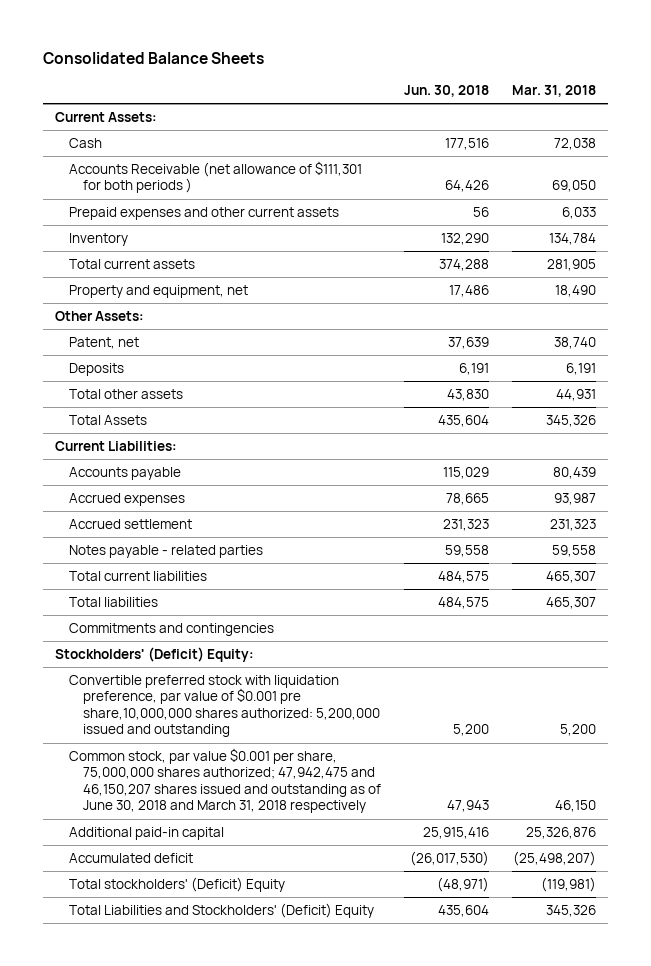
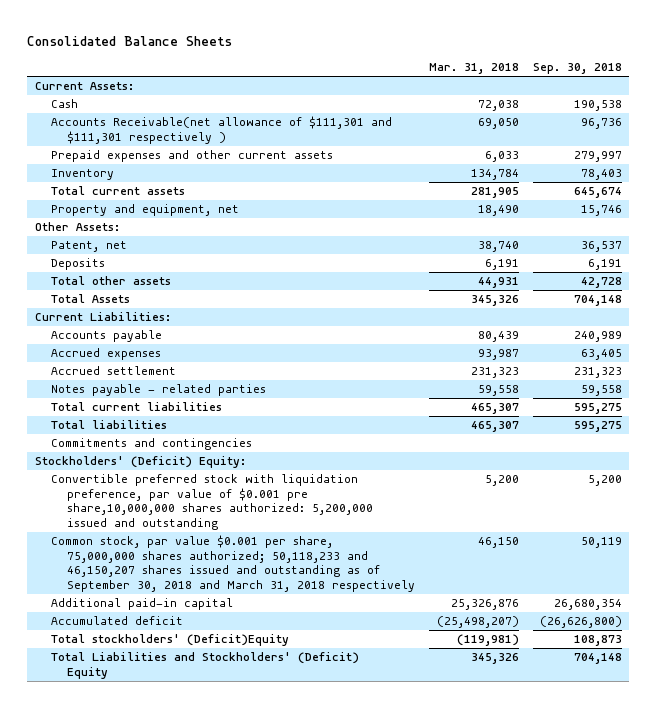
- | Jun. 30, 2018 | Mar. 31, 2018
+ | Mar. 31, 2018 | Sep. 30, 2018
- Accounts Receivable (net allowance of $111,301 for both periods ) | 64,426 | 69,050
+ Accounts Receivable(net allowance of $111,301 and $111,301 respectively ) | 69,050 | 96,736
- Common stock, par value $0.001 per share, 75,000,000 shares authorized; 47,942,475 and 46,150,207 shares issued and outstanding as of June 30, 2018 and March 31, 2018 respectively | 47,943 | 46,150
+ Common stock, par value $0.001 per share, 75,000,000 shares authorized; 50,118,233 and 46,150,207 shares issued and outstanding as of September 30, 2018 and March 31, 2018 respectively | 46,150 | 50,119
- Total stockholders' (Deficit) Equity | (48,971) | (119,981)
+ Total stockholders' (Deficit)Equity | (119,981) | 108,873

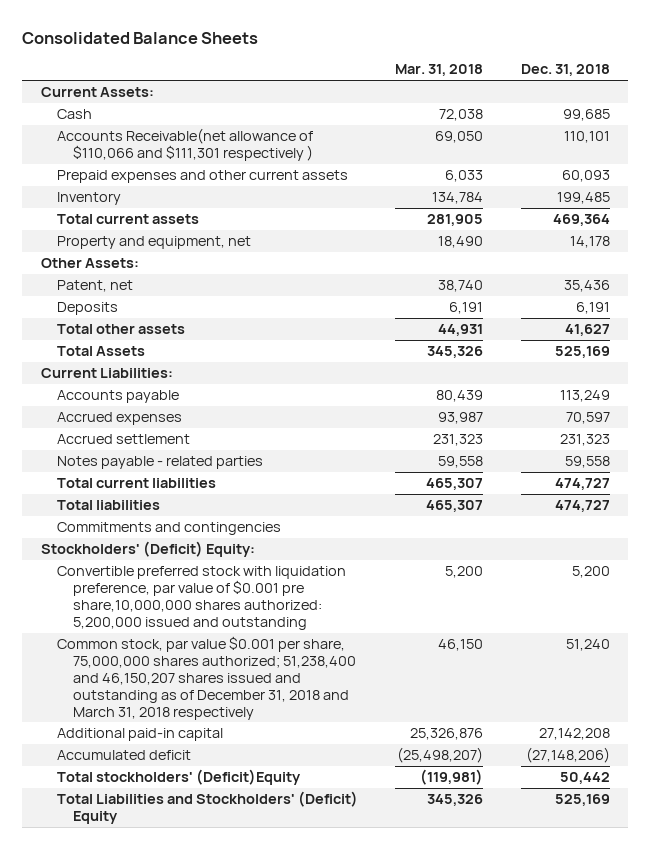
- | Mar. 31, 2018 | Sep. 30, 2018
+ | Mar. 31, 2018 | Dec. 31, 2018
- Accounts Receivable(net allowance of $111,301 and $111,301 respectively ) | 69,050 | 96,736
+ Accounts Receivable(net allowance of $110,066 and $111,301 respectively ) | 69,050 | 110,101
- Common stock, par value $0.001 per share, 75,000,000 shares authorized; 50,118,233 and 46,150,207 shares issued and outstanding as of September 30, 2018 and March 31, 2018 respectively | 46,150 | 50,119
+ Common stock, par value $0.001 per share, 75,000,000 shares authorized; 51,238,400 and 46,150,207 shares issued and outstanding as of December 31, 2018 and March 31, 2018 respectively | 46,150 | 51,240

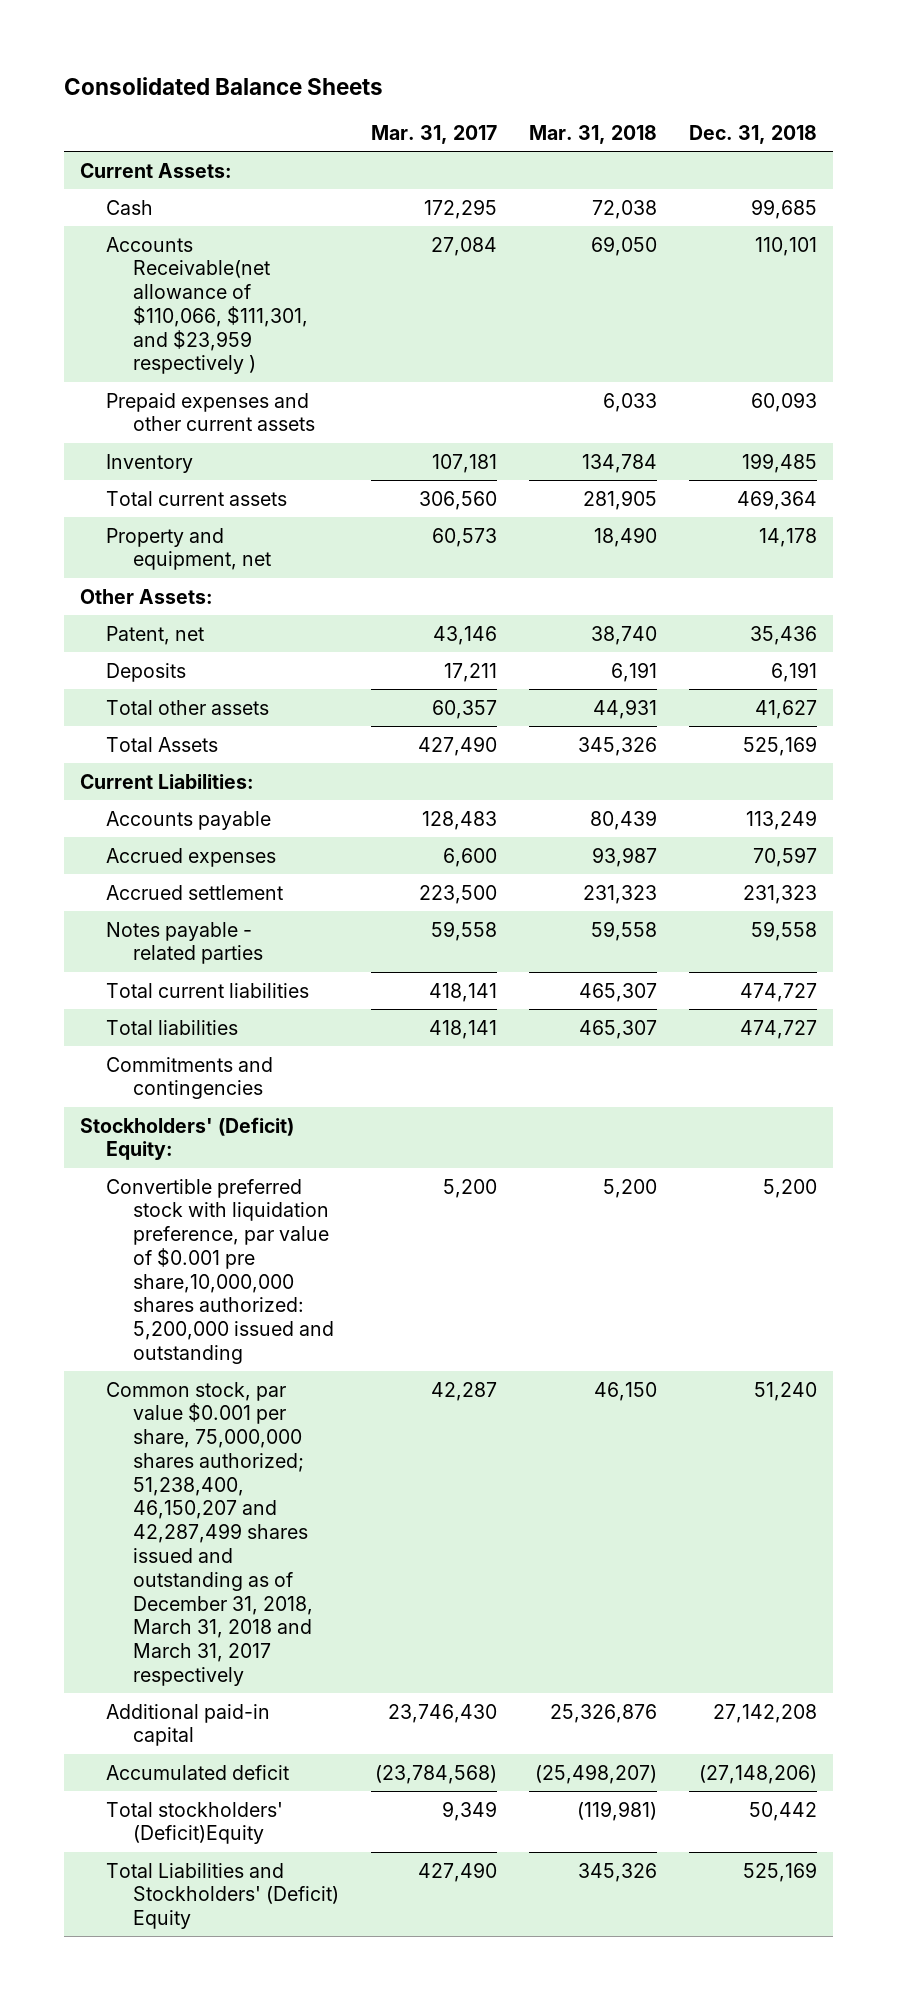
- | Mar. 31, 2018 | Dec. 31, 2018
+ | Mar. 31, 2017 | Mar. 31, 2018 | Dec. 31, 2018
- Accounts Receivable(net allowance of $110,066 and $111,301 respectively ) | 69,050 | 110,101
+ Accounts Receivable(net allowance of $110,066, $111,301, and $23,959 respectively ) | 27,084 | 69,050 | 110,101
- Common stock, par value $0.001 per share, 75,000,000 shares authorized; 51,238,400 and 46,150,207 shares issued and outstanding as of December 31, 2018 and March 31, 2018 respectively | 46,150 | 51,240
+ Common stock, par value $0.001 per share, 75,000,000 shares authorized; 51,238,400, 46,150,207 and 42,287,499 shares issued and outstanding as of December 31, 2018, March 31, 2018 and March 31, 2017 respectively | 42,287 | 46,150 | 51,240

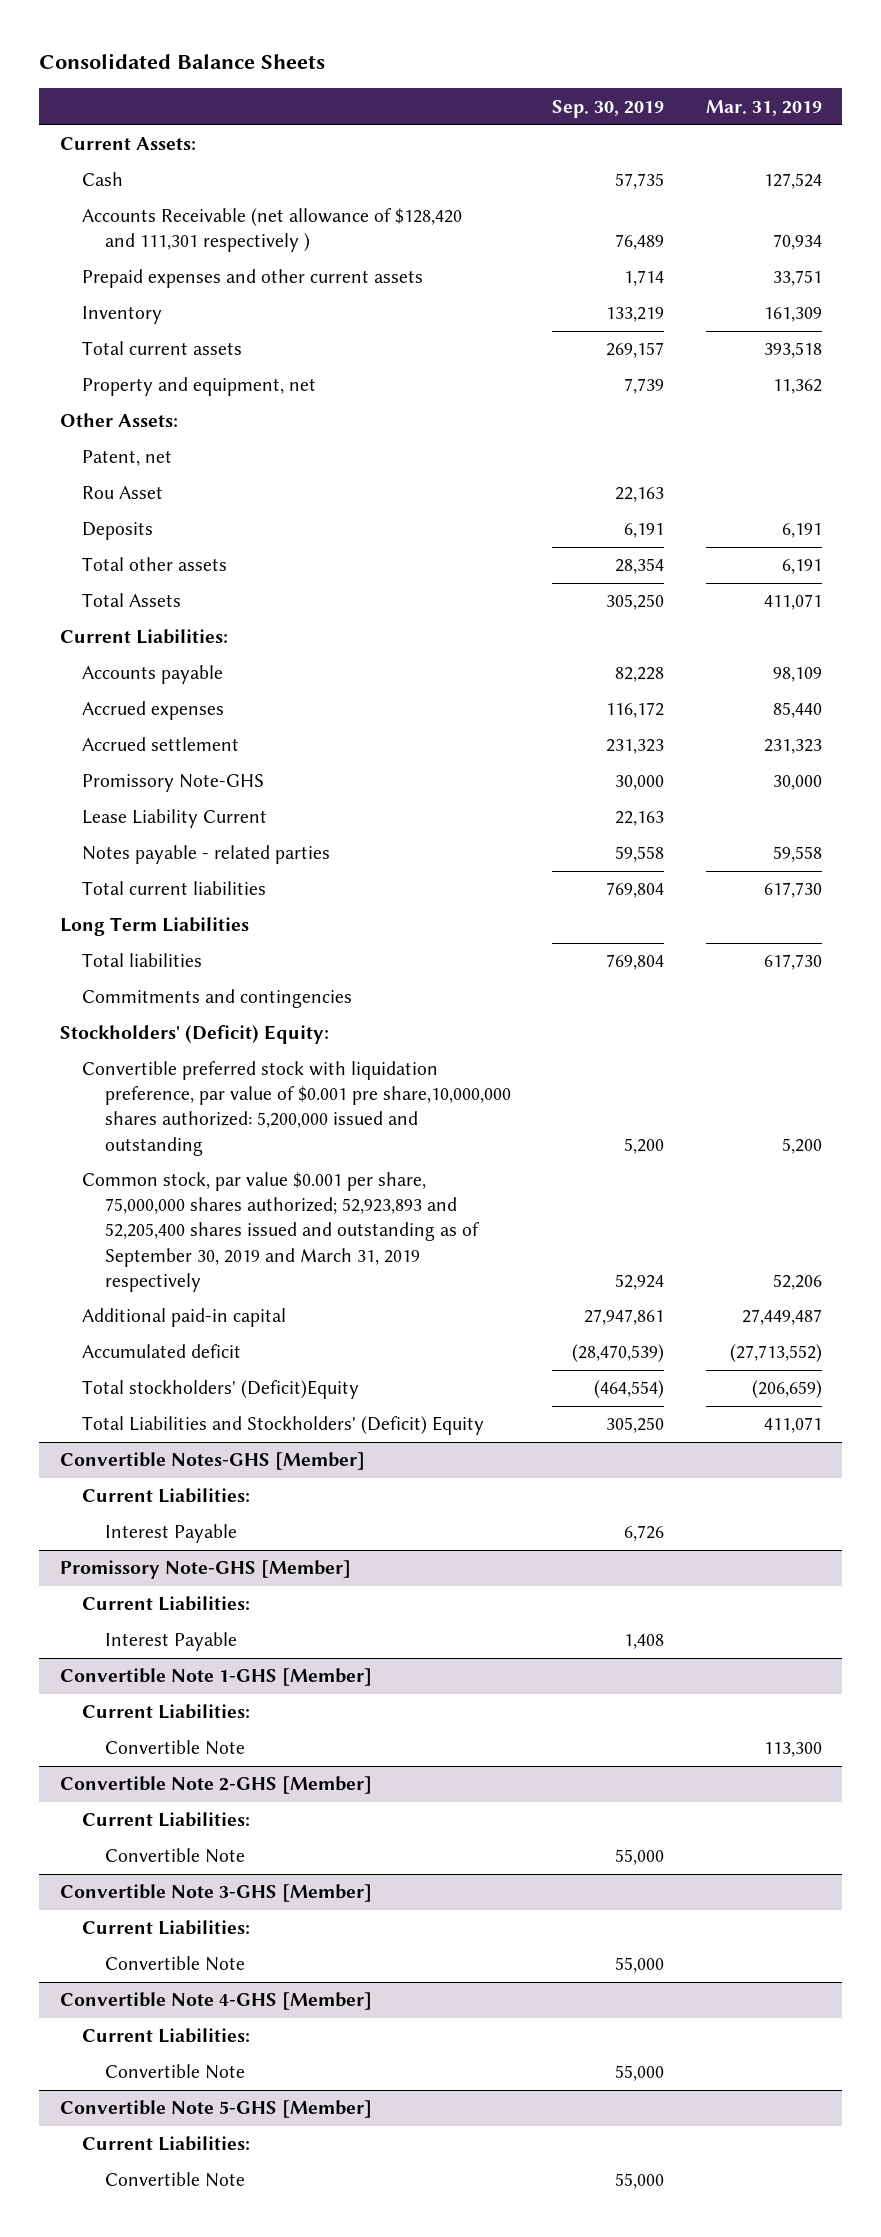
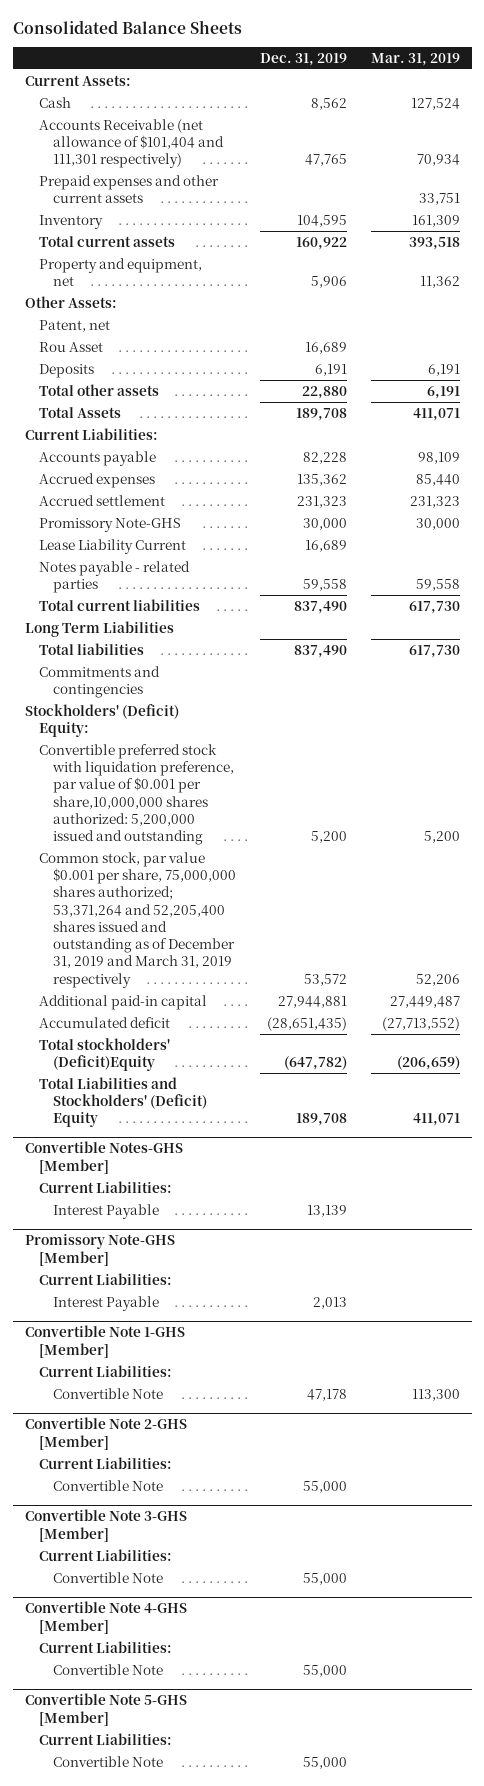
- | Sep. 30, 2019 | Mar. 31, 2019
+ | Dec. 31, 2019 | Mar. 31, 2019
- Accounts Receivable (net allowance of $128,420 and 111,301 respectively ) | 76,489 | 70,934
+ Accounts Receivable (net allowance of $101,404 and 111,301 respectively) | 47,765 | 70,934
- Convertible preferred stock with liquidation preference, par value of $0.001 pre share,10,000,000 shares authorized: 5,200,000 issued and outstanding | 5,200 | 5,200
- Common stock, par value $0.001 per share, 75,000,000 shares authorized; 52,923,893 and 52,205,400 shares issued and outstanding as of September 30, 2019 and March 31, 2019 respectively | 52,924 | 52,206
+ Convertible preferred stock with liquidation preference, par value of $0.001 per share,10,000,000 shares authorized: 5,200,000 issued and outstanding | 5,200 | 5,200
+ Common stock, par value $0.001 per share, 75,000,000 shares authorized; 53,371,264 and 52,205,400 shares issued and outstanding as of December 31, 2019 and March 31, 2019 respectively | 53,572 | 52,206

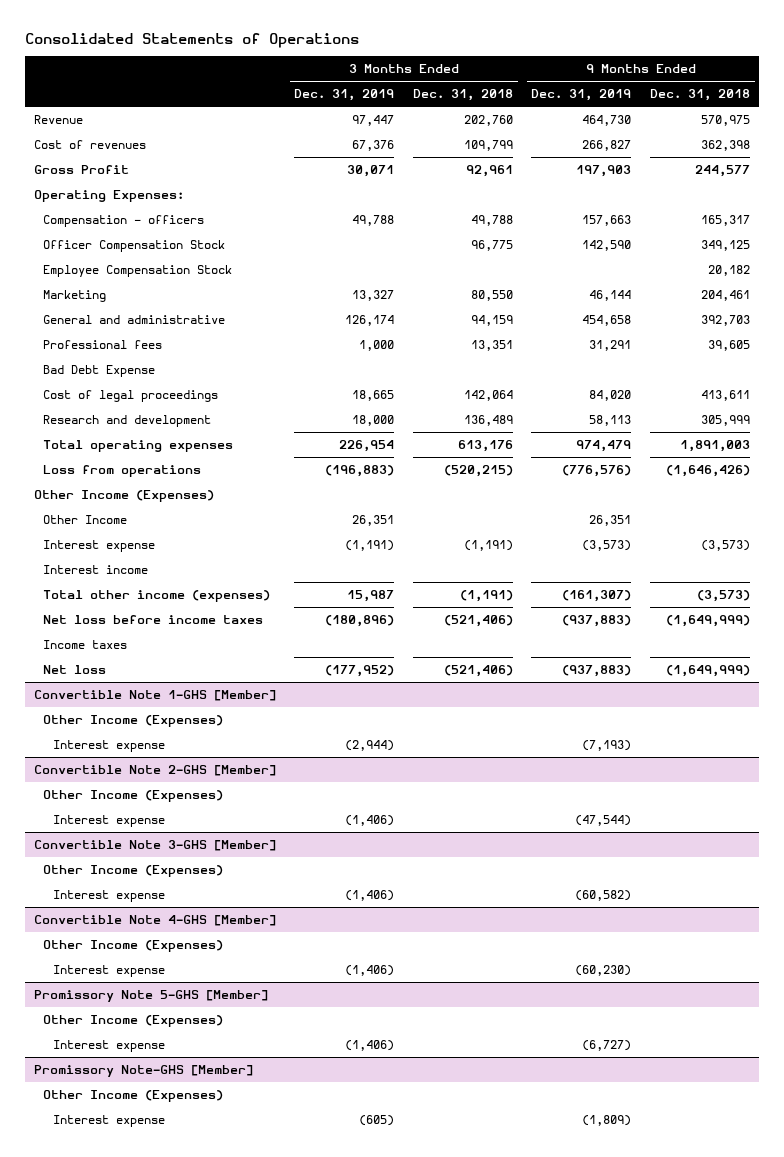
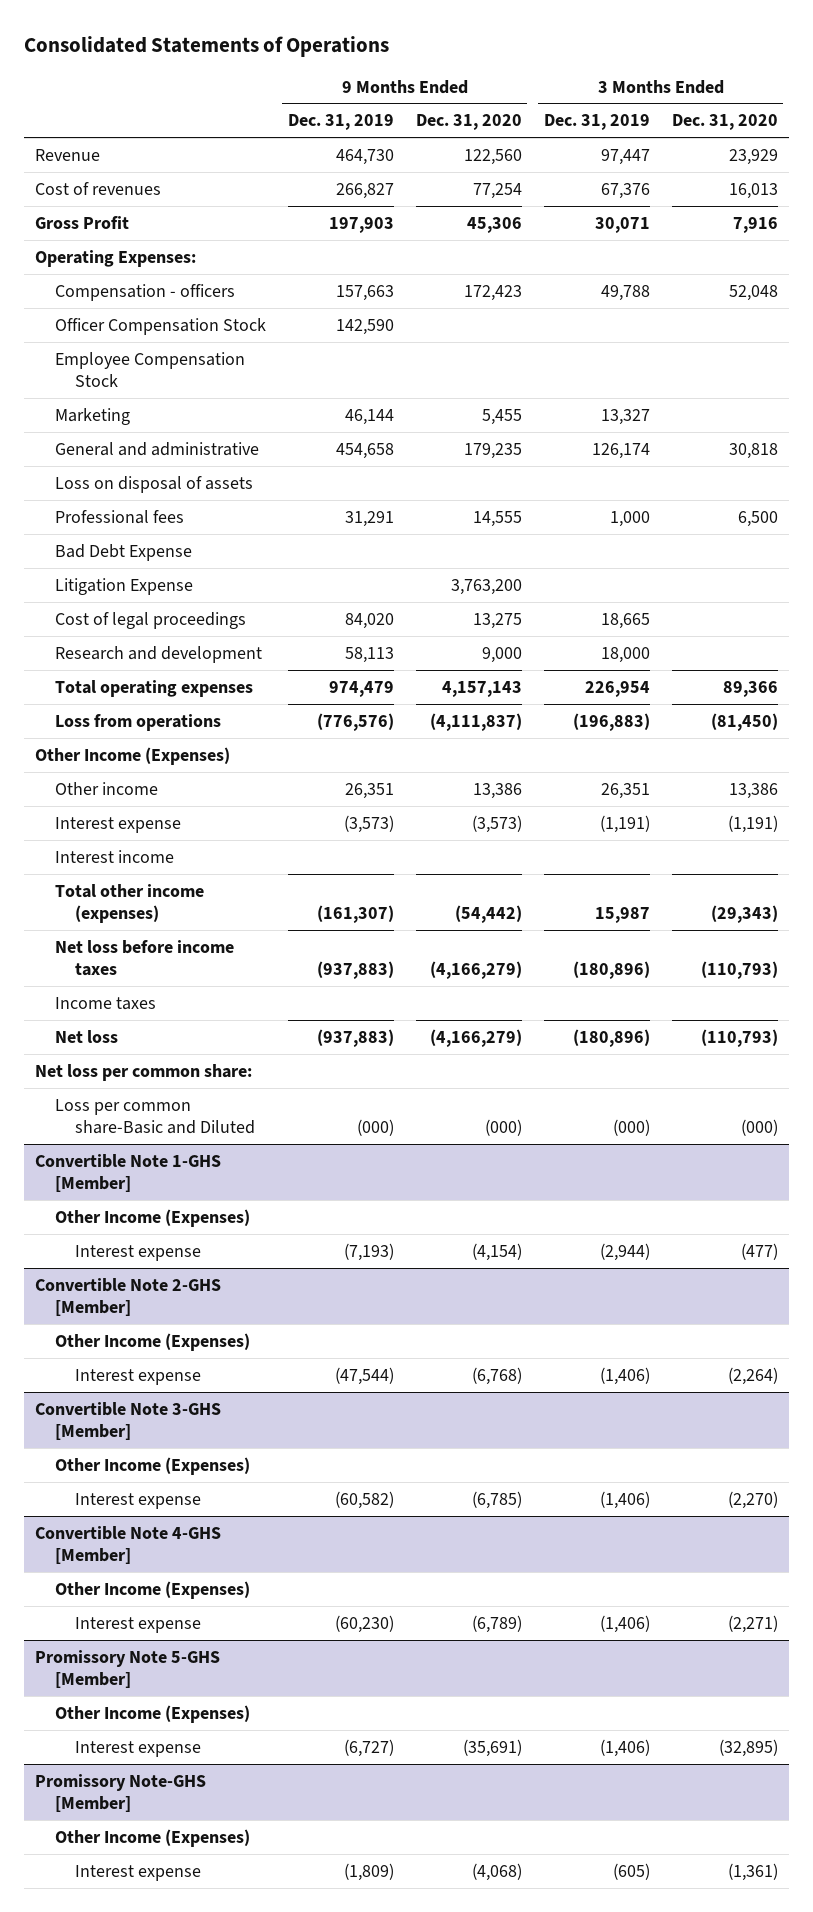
- | 3 Months Ended Dec. 31, 2019 | 3 Months Ended Dec. 31, 2018 | 9 Months Ended Dec. 31, 2019 | 9 Months Ended Dec. 31, 2018
+ | 9 Months Ended Dec. 31, 2019 | 9 Months Ended Dec. 31, 2020 | 3 Months Ended Dec. 31, 2019 | 3 Months Ended Dec. 31, 2020
+ Loss on disposal of assets
+ Litigation Expense | | 3,763,200 | |
- Other Income | 26,351 | | 26,351 |
+ Other income | 26,351 | 13,386 | 26,351 | 13,386
- Net loss | (177,952) | (521,406) | (937,883) | (1,649,999)
+ Net loss | (937,883) | (4,166,279) | (180,896) | (110,793)
+ Net loss per common share:
+ Loss per common share-Basic and Diluted | (000) | (000) | (000) | (000)

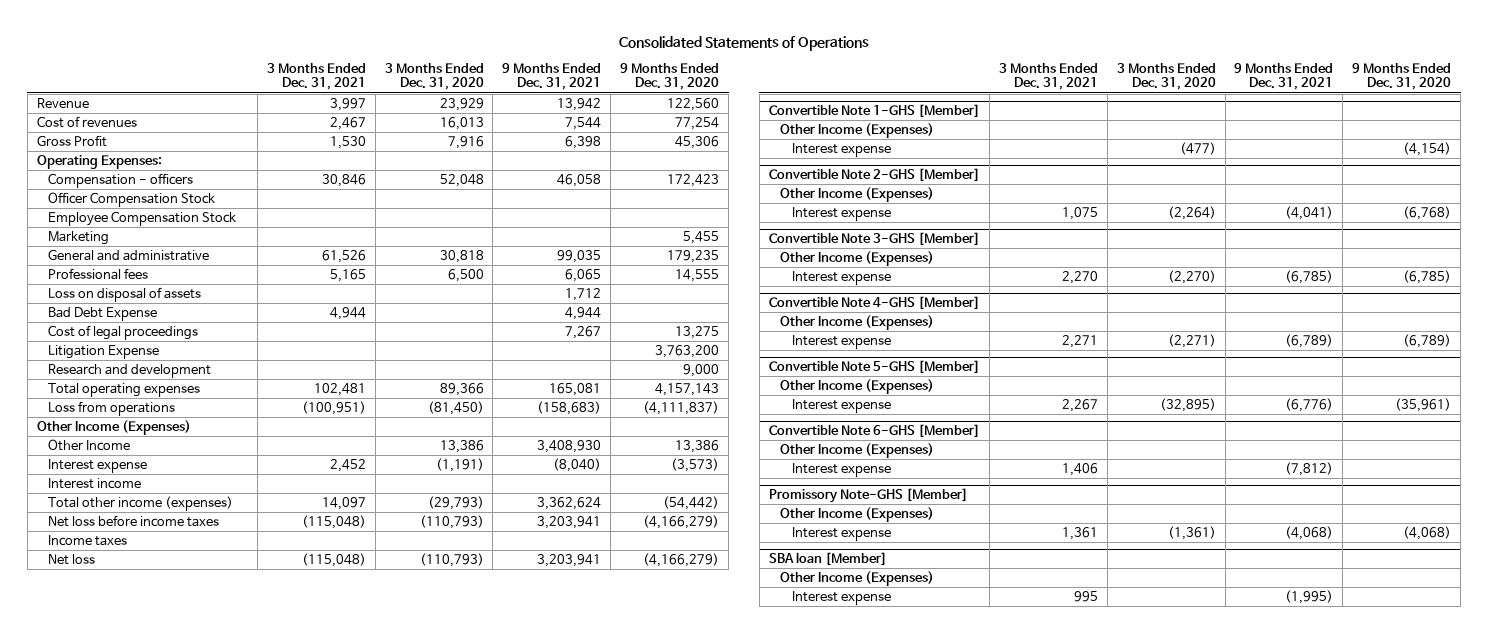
- | 9 Months Ended Dec. 31, 2019 | 9 Months Ended Dec. 31, 2020 | 3 Months Ended Dec. 31, 2019 | 3 Months Ended Dec. 31, 2020
+ | 3 Months Ended Dec. 31, 2021 | 3 Months Ended Dec. 31, 2020 | 9 Months Ended Dec. 31, 2021 | 9 Months Ended Dec. 31, 2020
moved down: Loss on disposal of assets | | | 1,712 |
moved down: Litigation Expense | | | | 3,763,200
- Other income | 26,351 | 13,386 | 26,351 | 13,386
+ Other Income | | 13,386 | 3,408,930 | 13,386
- Total other income (expenses) | (161,307) | (54,442) | 15,987 | (29,343)
+ Total other income (expenses) | 14,097 | (29,793) | 3,362,624 | (54,442)
- Net loss per common share:
- Loss per common share-Basic and Diluted | (000) | (000) | (000) | (000)
- Promissory Note 5-GHS [Member]
+ Convertible Note 5-GHS [Member]
- Interest expense | (6,727) | (35,691) | (1,406) | (32,895)
+ Interest expense | 2,267 | (32,895) | (6,776) | (35,961)
+ Convertible Note 6-GHS [Member]
+ Other Income (Expenses)
+ Interest expense | 1,406 | | (7,812) |
+ SBA loan [Member]
+ Other Income (Expenses)
+ Interest expense | 995 | | (1,995) |

